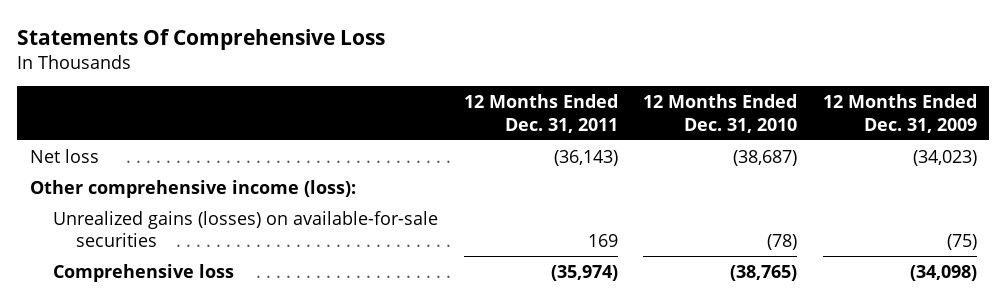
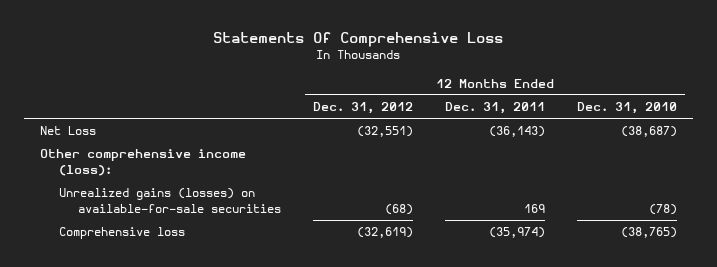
- | 12 Months Ended Dec. 31, 2011 | 12 Months Ended Dec. 31, 2010 | 12 Months Ended Dec. 31, 2009
+ | 12 Months Ended Dec. 31, 2012 | 12 Months Ended Dec. 31, 2011 | 12 Months Ended Dec. 31, 2010
- Net loss | (36,143) | (38,687) | (34,023)
+ Net Loss | (32,551) | (36,143) | (38,687)

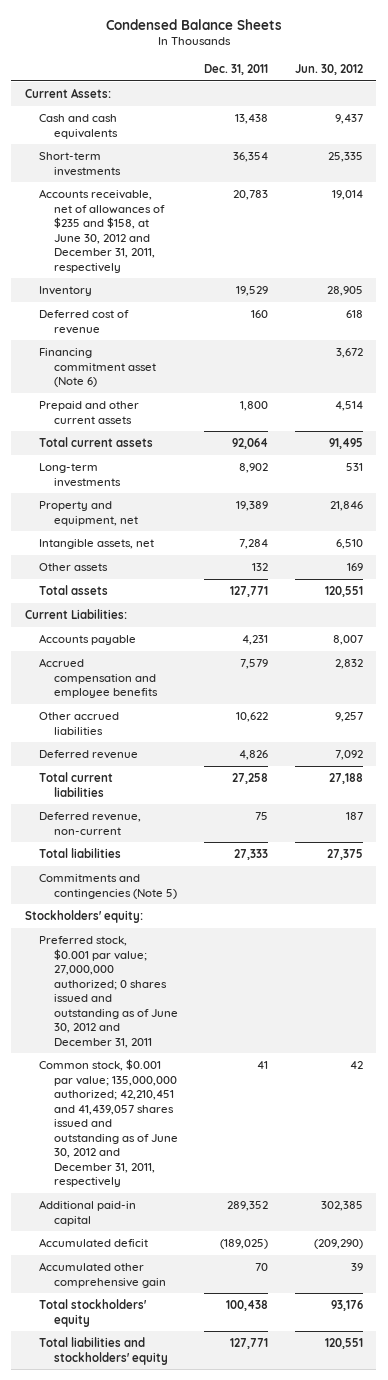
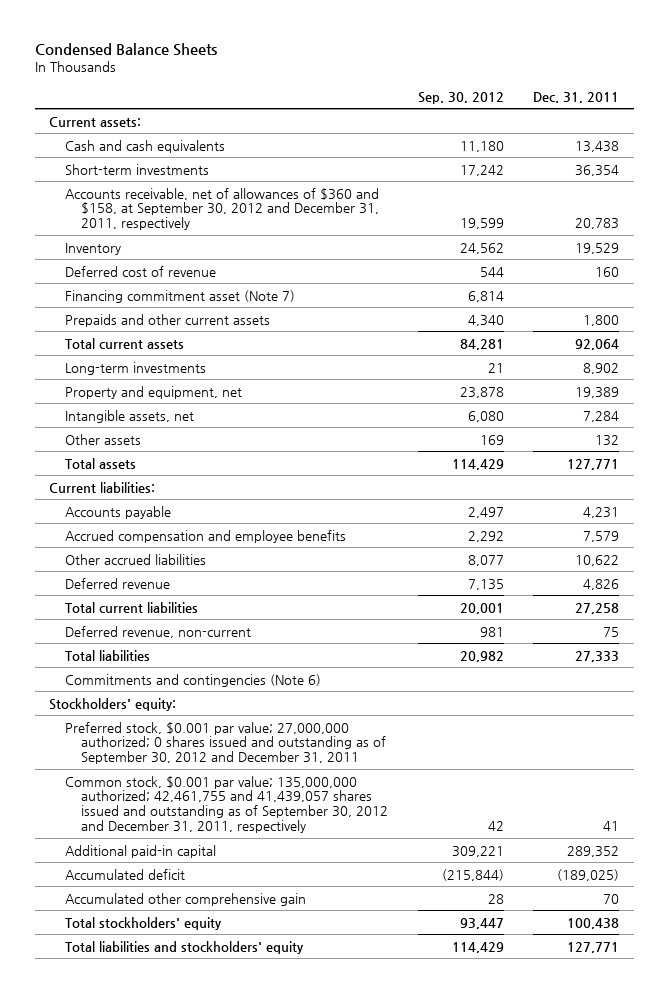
- | Dec. 31, 2011 | Jun. 30, 2012
+ | Sep. 30, 2012 | Dec. 31, 2011
- Current Assets:
+ Current assets:
- Accounts receivable, net of allowances of $235 and $158, at June 30, 2012 and December 31, 2011, respectively | 20,783 | 19,014
+ Accounts receivable, net of allowances of $360 and $158, at September 30, 2012 and December 31, 2011, respectively | 19,599 | 20,783
- Financing commitment asset (Note 6) | | 3,672
- Prepaid and other current assets | 1,800 | 4,514
+ Financing commitment asset (Note 7) | 6,814 |
+ Prepaids and other current assets | 4,340 | 1,800
- Current Liabilities:
+ Current liabilities:
- Commitments and contingencies (Note 5)
+ Commitments and contingencies (Note 6)
- Preferred stock, $0.001 par value; 27,000,000 authorized; 0 shares issued and outstanding as of June 30, 2012 and December 31, 2011
- Common stock, $0.001 par value; 135,000,000 authorized; 42,210,451 and 41,439,057 shares issued and outstanding as of June 30, 2012 and December 31, 2011, respectively | 41 | 42
+ Preferred stock, $0.001 par value; 27,000,000 authorized; 0 shares issued and outstanding as of September 30, 2012 and December 31, 2011
+ Common stock, $0.001 par value; 135,000,000 authorized; 42,461,755 and 41,439,057 shares issued and outstanding as of September 30, 2012 and December 31, 2011, respectively | 42 | 41

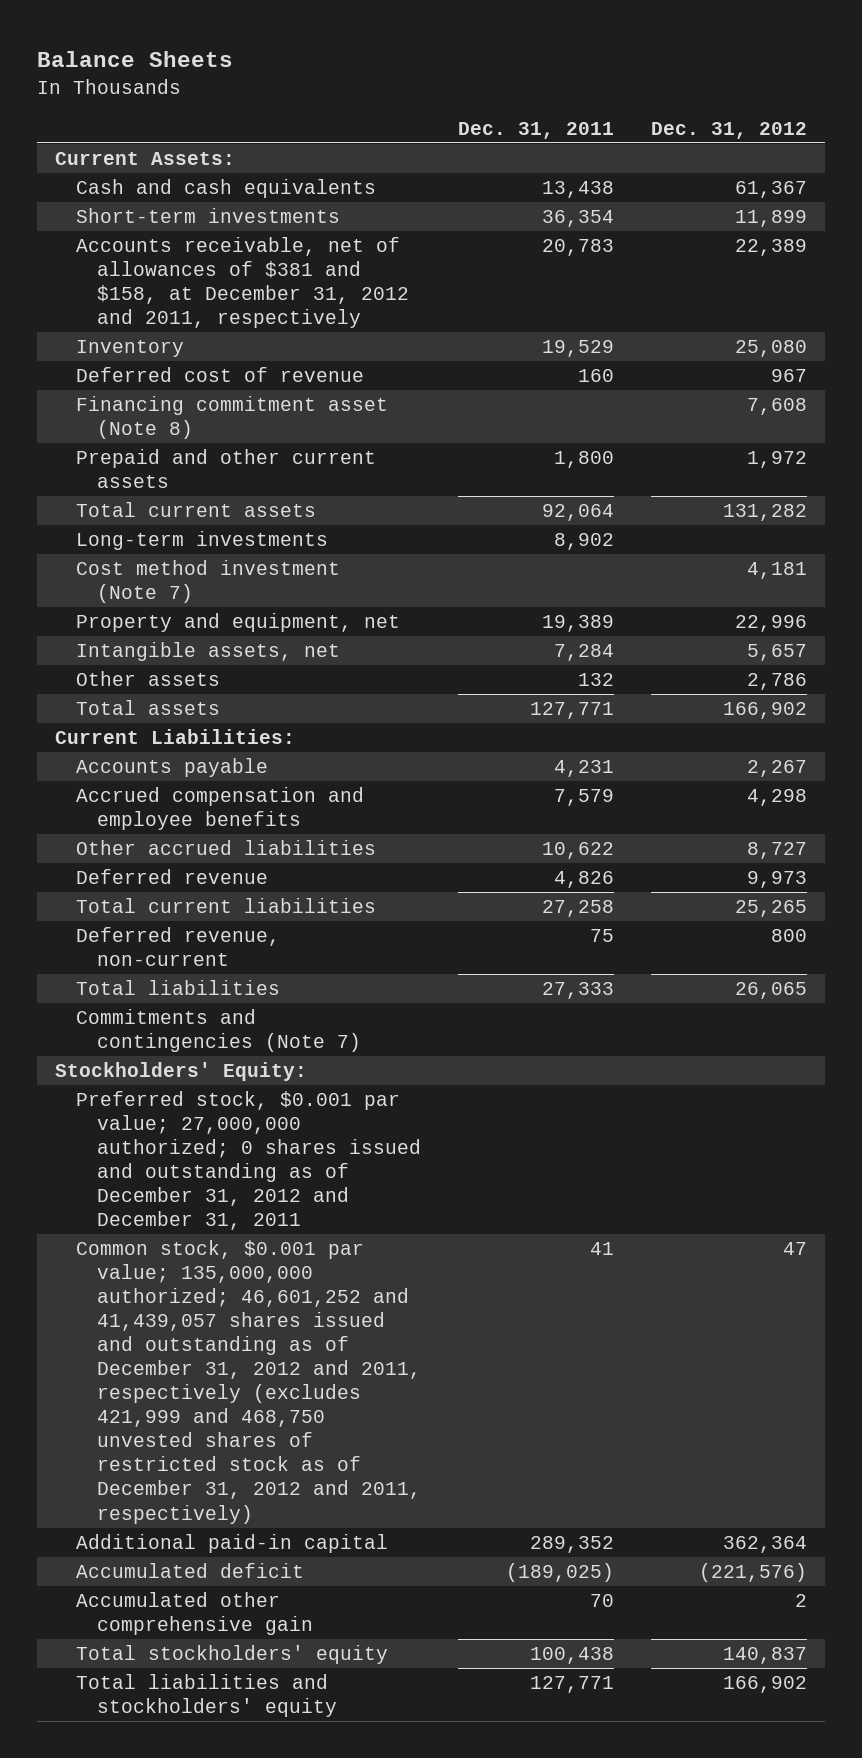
- Condensed Balance Sheets
+ Balance Sheets
- | Sep. 30, 2012 | Dec. 31, 2011
+ | Dec. 31, 2011 | Dec. 31, 2012
- Current assets:
+ Current Assets:
- Accounts receivable, net of allowances of $360 and $158, at September 30, 2012 and December 31, 2011, respectively | 19,599 | 20,783
+ Accounts receivable, net of allowances of $381 and $158, at December 31, 2012 and 2011, respectively | 20,783 | 22,389
- Financing commitment asset (Note 7) | 6,814 |
- Prepaids and other current assets | 4,340 | 1,800
+ Financing commitment asset (Note 8) | | 7,608
+ Prepaid and other current assets | 1,800 | 1,972
+ Cost method investment (Note 7) | | 4,181
- Current liabilities:
+ Current Liabilities:
- Commitments and contingencies (Note 6)
- Stockholders' equity:
- Preferred stock, $0.001 par value; 27,000,000 authorized; 0 shares issued and outstanding as of September 30, 2012 and December 31, 2011
- Common stock, $0.001 par value; 135,000,000 authorized; 42,461,755 and 41,439,057 shares issued and outstanding as of September 30, 2012 and December 31, 2011, respectively | 42 | 41
+ Commitments and contingencies (Note 7)
+ Stockholders' Equity:
+ Preferred stock, $0.001 par value; 27,000,000 authorized; 0 shares issued and outstanding as of December 31, 2012 and December 31, 2011
+ Common stock, $0.001 par value; 135,000,000 authorized; 46,601,252 and 41,439,057 shares issued and outstanding as of December 31, 2012 and 2011, respectively (excludes 421,999 and 468,750 unvested shares of restricted stock as of December 31, 2012 and 2011, respectively) | 41 | 47

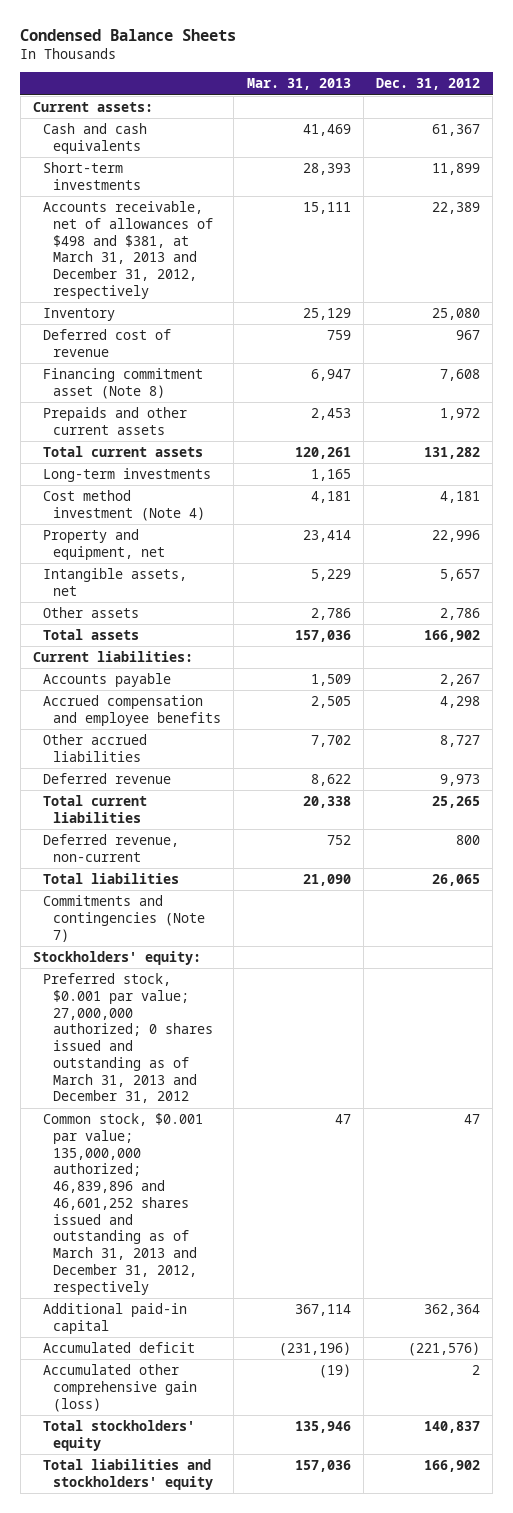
- Balance Sheets
+ Condensed Balance Sheets
- | Dec. 31, 2011 | Dec. 31, 2012
+ | Mar. 31, 2013 | Dec. 31, 2012
- Current Assets:
+ Current assets:
- Accounts receivable, net of allowances of $381 and $158, at December 31, 2012 and 2011, respectively | 20,783 | 22,389
+ Accounts receivable, net of allowances of $498 and $381, at March 31, 2013 and December 31, 2012, respectively | 15,111 | 22,389
- Prepaid and other current assets | 1,800 | 1,972
+ Prepaids and other current assets | 2,453 | 1,972
- Cost method investment (Note 7) | | 4,181
+ Cost method investment (Note 4) | 4,181 | 4,181
- Current Liabilities:
+ Current liabilities:
- Stockholders' Equity:
- Preferred stock, $0.001 par value; 27,000,000 authorized; 0 shares issued and outstanding as of December 31, 2012 and December 31, 2011
- Common stock, $0.001 par value; 135,000,000 authorized; 46,601,252 and 41,439,057 shares issued and outstanding as of December 31, 2012 and 2011, respectively (excludes 421,999 and 468,750 unvested shares of restricted stock as of December 31, 2012 and 2011, respectively) | 41 | 47
+ Stockholders' equity:
+ Preferred stock, $0.001 par value; 27,000,000 authorized; 0 shares issued and outstanding as of March 31, 2013 and December 31, 2012
+ Common stock, $0.001 par value; 135,000,000 authorized; 46,839,896 and 46,601,252 shares issued and outstanding as of March 31, 2013 and December 31, 2012, respectively | 47 | 47
- Accumulated other comprehensive gain | 70 | 2
+ Accumulated other comprehensive gain (loss) | (19) | 2

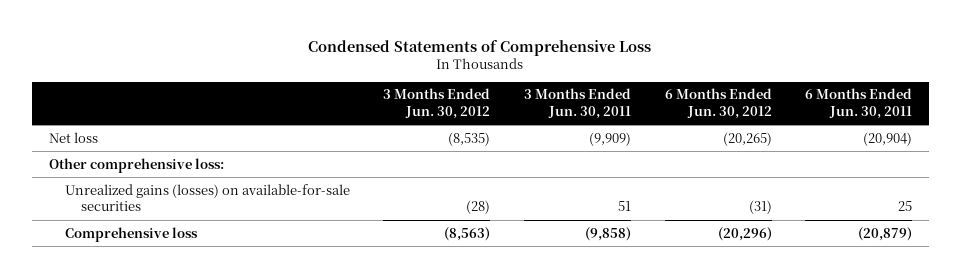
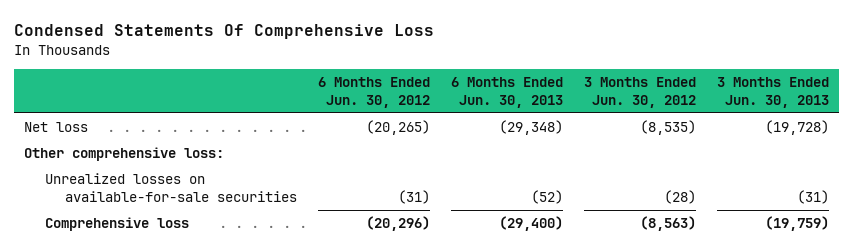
- Condensed Statements of Comprehensive Loss
+ Condensed Statements Of Comprehensive Loss
- | 3 Months Ended Jun. 30, 2012 | 3 Months Ended Jun. 30, 2011 | 6 Months Ended Jun. 30, 2012 | 6 Months Ended Jun. 30, 2011
+ | 6 Months Ended Jun. 30, 2012 | 6 Months Ended Jun. 30, 2013 | 3 Months Ended Jun. 30, 2012 | 3 Months Ended Jun. 30, 2013
- Unrealized gains (losses) on available-for-sale securities | (28) | 51 | (31) | 25
+ Unrealized losses on available-for-sale securities | (31) | (52) | (28) | (31)

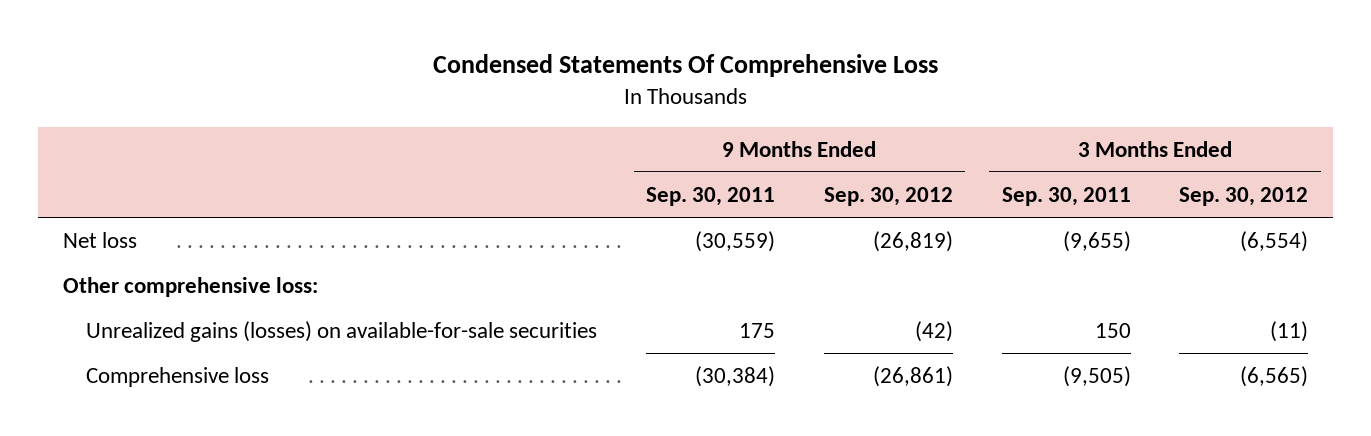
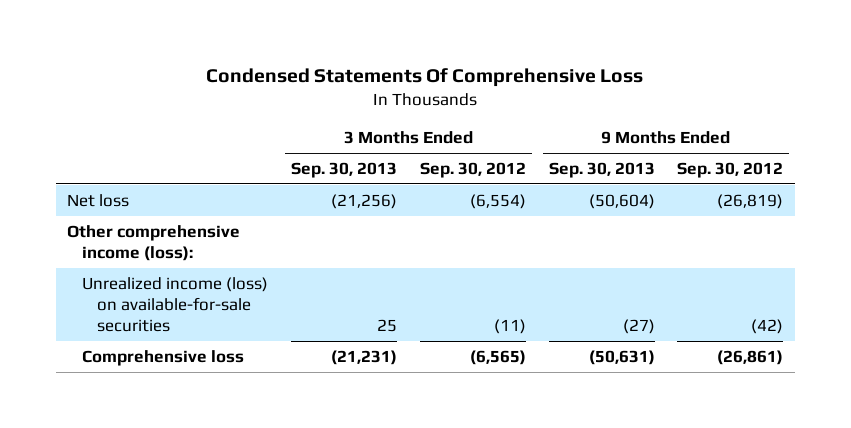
- | 9 Months Ended Sep. 30, 2011 | 9 Months Ended Sep. 30, 2012 | 3 Months Ended Sep. 30, 2011 | 3 Months Ended Sep. 30, 2012
+ | 3 Months Ended Sep. 30, 2013 | 3 Months Ended Sep. 30, 2012 | 9 Months Ended Sep. 30, 2013 | 9 Months Ended Sep. 30, 2012
- Other comprehensive loss:
- Unrealized gains (losses) on available-for-sale securities | 175 | (42) | 150 | (11)
+ Other comprehensive income (loss):
+ Unrealized income (loss) on available-for-sale securities | 25 | (11) | (27) | (42)

